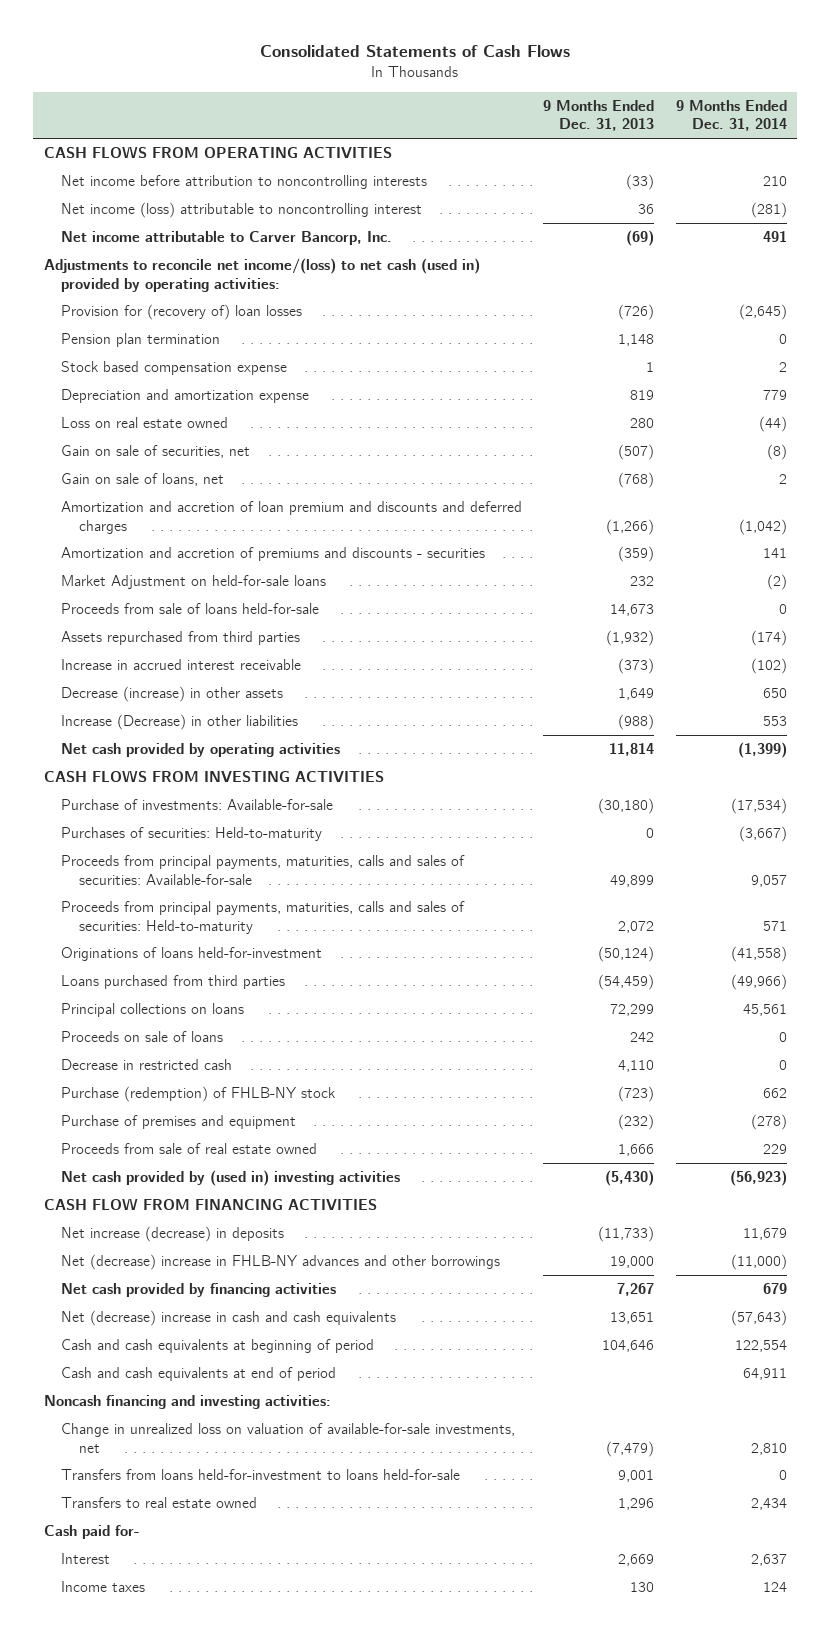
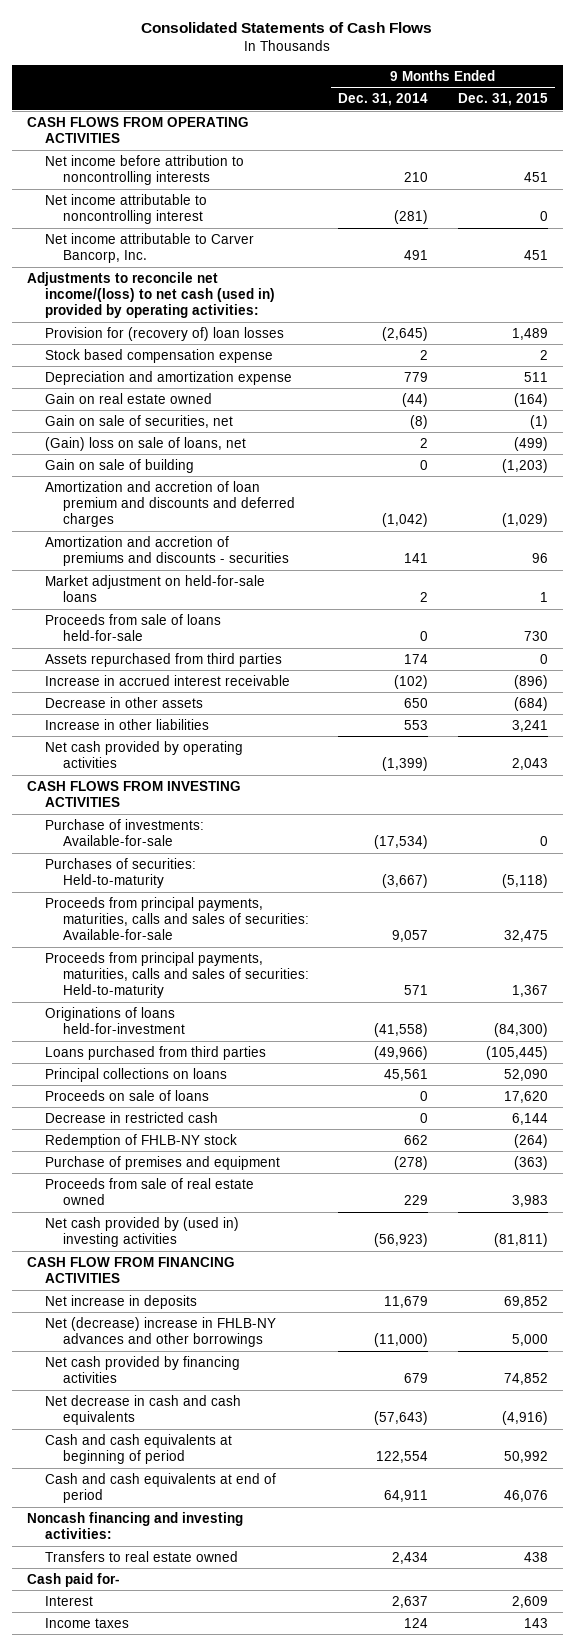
- | 9 Months Ended Dec. 31, 2013 | 9 Months Ended Dec. 31, 2014
+ | 9 Months Ended Dec. 31, 2014 | 9 Months Ended Dec. 31, 2015
- Net income (loss) attributable to noncontrolling interest | 36 | (281)
+ Net income attributable to noncontrolling interest | (281) | 0
- Pension plan termination | 1,148 | 0
- Loss on real estate owned | 280 | (44)
+ Gain on real estate owned | (44) | (164)
- Gain on sale of loans, net | (768) | 2
+ (Gain) loss on sale of loans, net | 2 | (499)
+ Gain on sale of building | 0 | (1,203)
- Market Adjustment on held-for-sale loans | 232 | (2)
+ Market adjustment on held-for-sale loans | 2 | 1
- Assets repurchased from third parties | (1,932) | (174)
+ Assets repurchased from third parties | 174 | 0
- Decrease (increase) in other assets | 1,649 | 650
- Increase (Decrease) in other liabilities | (988) | 553
+ Decrease in other assets | 650 | (684)
+ Increase in other liabilities | 553 | 3,241
- Purchase (redemption) of FHLB-NY stock | (723) | 662
+ Redemption of FHLB-NY stock | 662 | (264)
- Net increase (decrease) in deposits | (11,733) | 11,679
+ Net increase in deposits | 11,679 | 69,852
- Net (decrease) increase in cash and cash equivalents | 13,651 | (57,643)
+ Net decrease in cash and cash equivalents | (57,643) | (4,916)
- Change in unrealized loss on valuation of available-for-sale investments, net | (7,479) | 2,810
- Transfers from loans held-for-investment to loans held-for-sale | 9,001 | 0

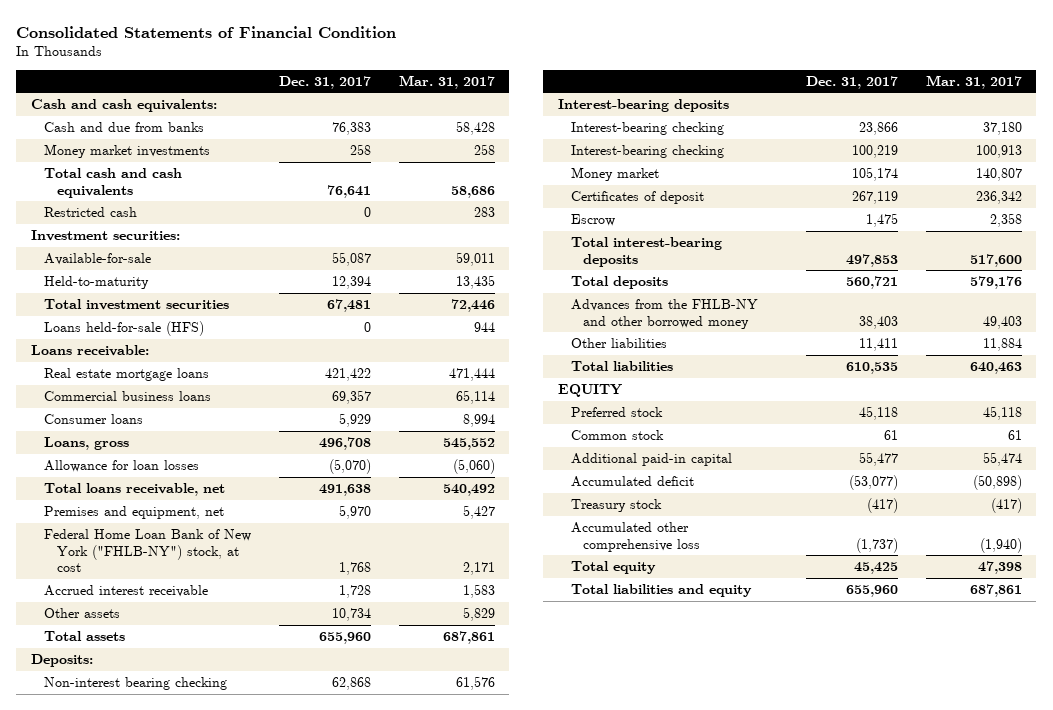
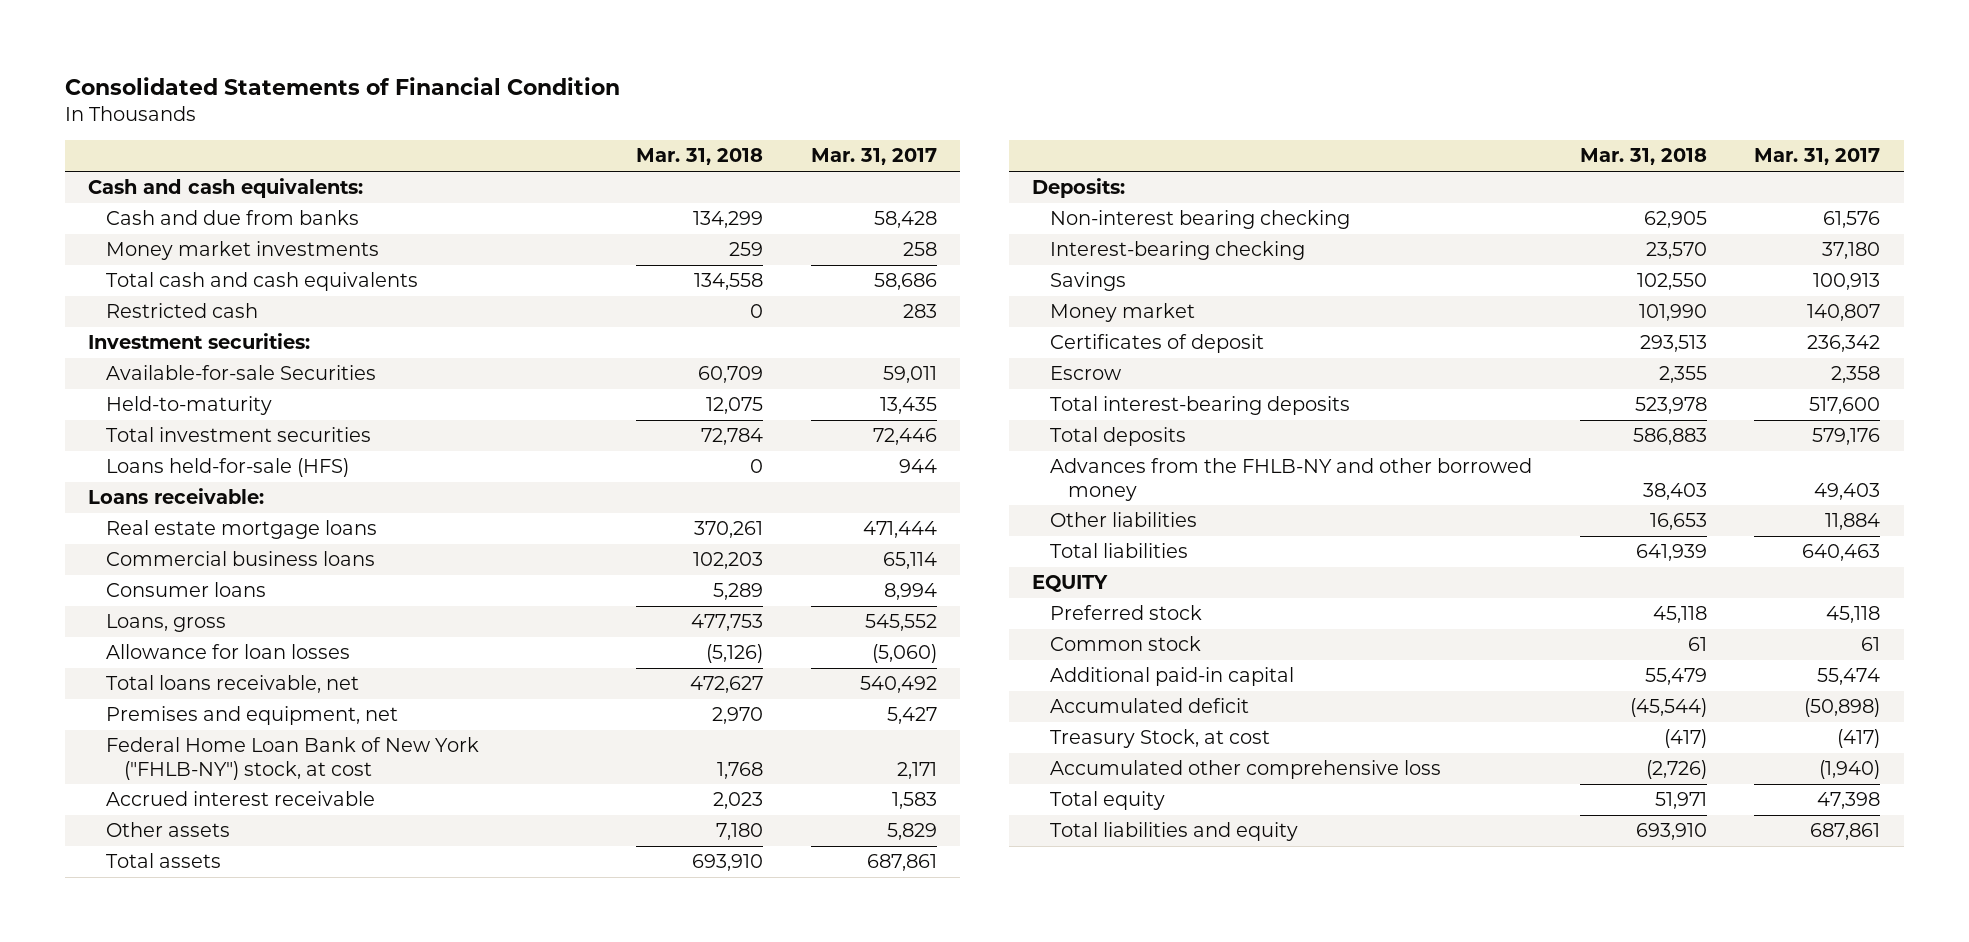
- | Dec. 31, 2017 | Mar. 31, 2017
+ | Mar. 31, 2018 | Mar. 31, 2017
- Available-for-sale | 55,087 | 59,011
+ Available-for-sale Securities | 60,709 | 59,011
- Interest-bearing deposits
- Interest-bearing checking | 100,219 | 100,913
+ Savings | 102,550 | 100,913
- Treasury stock | (417) | (417)
+ Treasury Stock, at cost | (417) | (417)

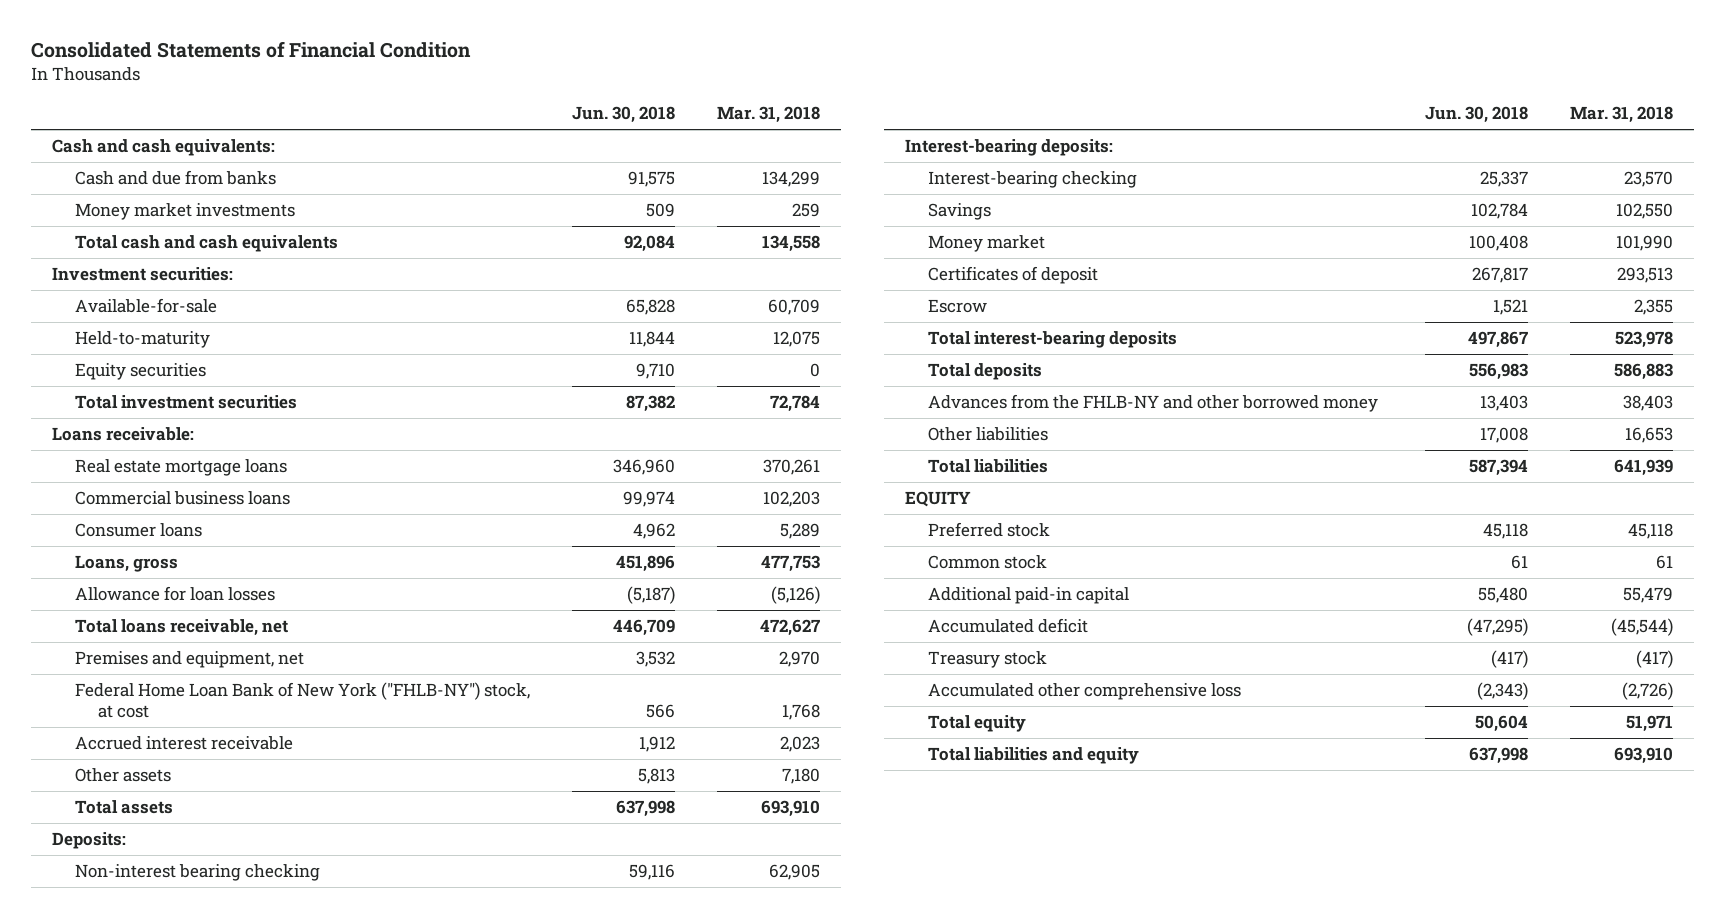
- | Mar. 31, 2018 | Mar. 31, 2017
+ | Jun. 30, 2018 | Mar. 31, 2018
- Restricted cash | 0 | 283
- Available-for-sale Securities | 60,709 | 59,011
+ Available-for-sale | 65,828 | 60,709
+ Equity securities | 9,710 | 0
- Loans held-for-sale (HFS) | 0 | 944
+ Interest-bearing deposits:
- Treasury Stock, at cost | (417) | (417)
+ Treasury stock | (417) | (417)

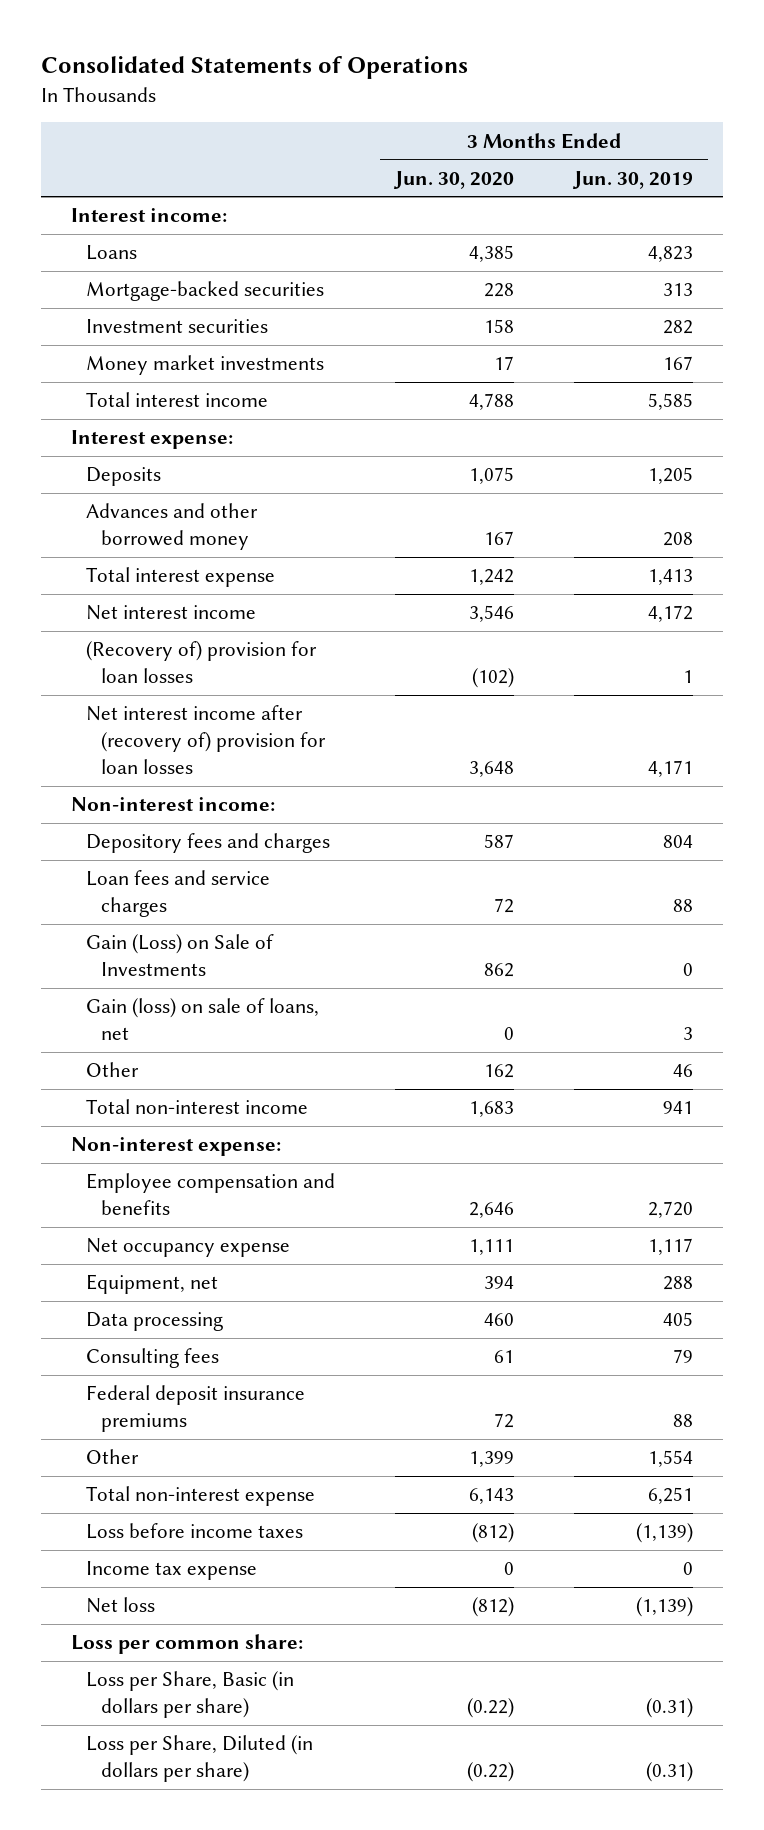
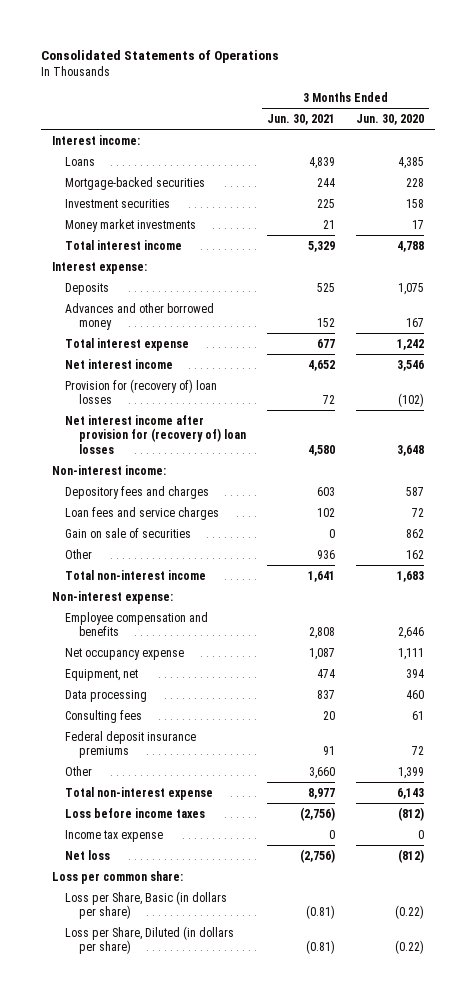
- | 3 Months Ended Jun. 30, 2020 | 3 Months Ended Jun. 30, 2019
+ | 3 Months Ended Jun. 30, 2021 | 3 Months Ended Jun. 30, 2020
- (Recovery of) provision for loan losses | (102) | 1
- Net interest income after (recovery of) provision for loan losses | 3,648 | 4,171
+ Provision for (recovery of) loan losses | 72 | (102)
+ Net interest income after provision for (recovery of) loan losses | 4,580 | 3,648
- Gain (Loss) on Sale of Investments | 862 | 0
- Gain (loss) on sale of loans, net | 0 | 3
+ Gain on sale of securities | 0 | 862

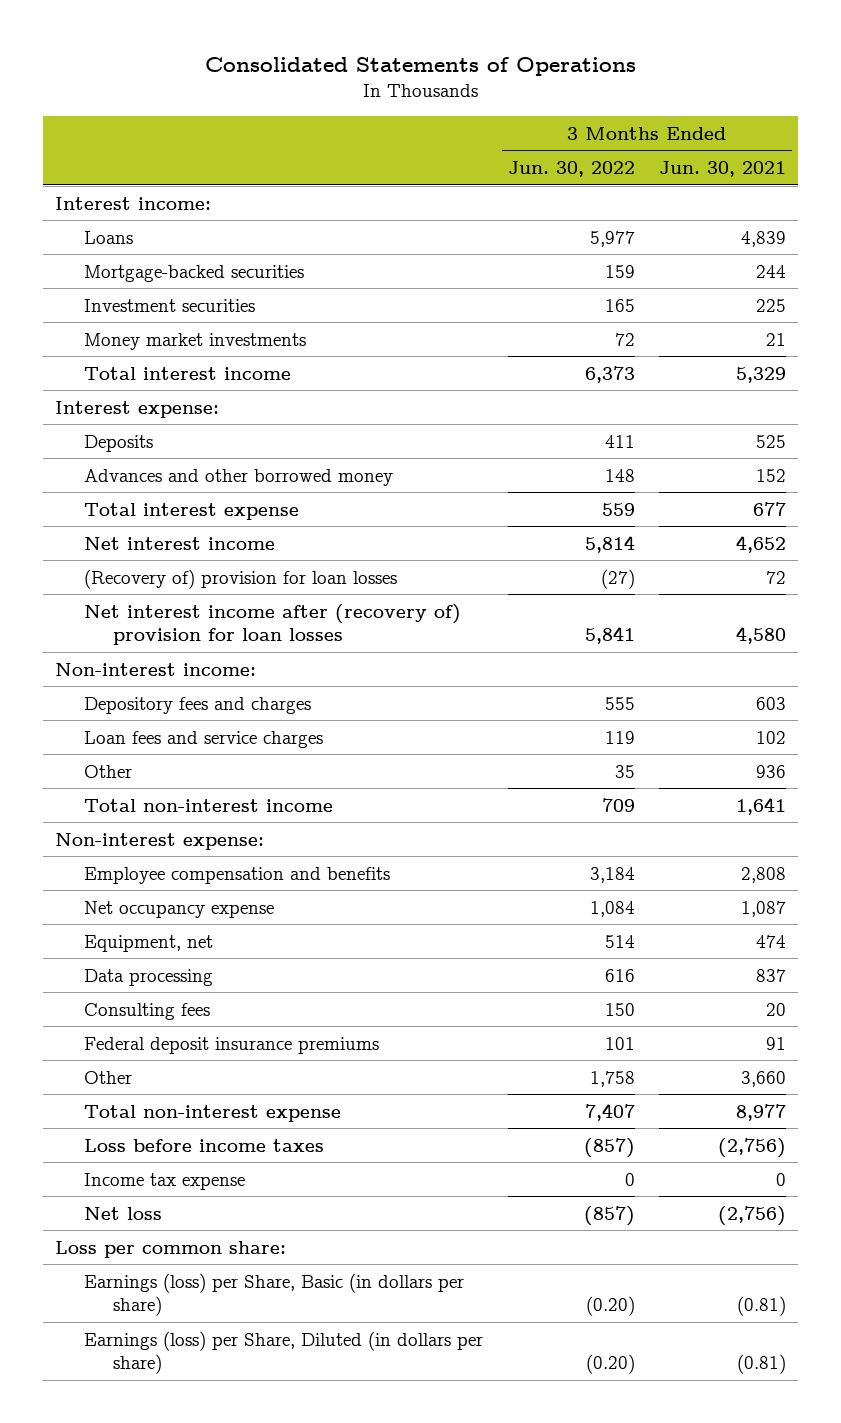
- | 3 Months Ended Jun. 30, 2021 | 3 Months Ended Jun. 30, 2020
+ | 3 Months Ended Jun. 30, 2022 | 3 Months Ended Jun. 30, 2021
- Provision for (recovery of) loan losses | 72 | (102)
- Net interest income after provision for (recovery of) loan losses | 4,580 | 3,648
+ (Recovery of) provision for loan losses | (27) | 72
+ Net interest income after (recovery of) provision for loan losses | 5,841 | 4,580
- Gain on sale of securities | 0 | 862
- Loss per Share, Basic (in dollars per share) | (0.81) | (0.22)
- Loss per Share, Diluted (in dollars per share) | (0.81) | (0.22)
+ Earnings (loss) per Share, Basic (in dollars per share) | (0.20) | (0.81)
+ Earnings (loss) per Share, Diluted (in dollars per share) | (0.20) | (0.81)

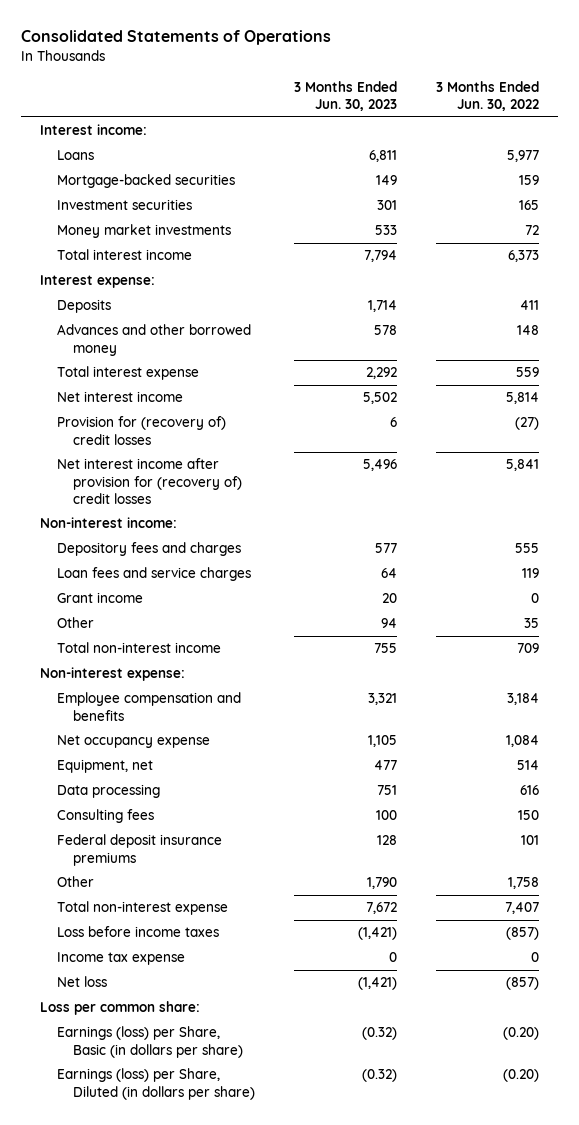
- | 3 Months Ended Jun. 30, 2022 | 3 Months Ended Jun. 30, 2021
+ | 3 Months Ended Jun. 30, 2023 | 3 Months Ended Jun. 30, 2022
- (Recovery of) provision for loan losses | (27) | 72
- Net interest income after (recovery of) provision for loan losses | 5,841 | 4,580
+ Provision for (recovery of) credit losses | 6 | (27)
+ Net interest income after provision for (recovery of) credit losses | 5,496 | 5,841
+ Grant income | 20 | 0

